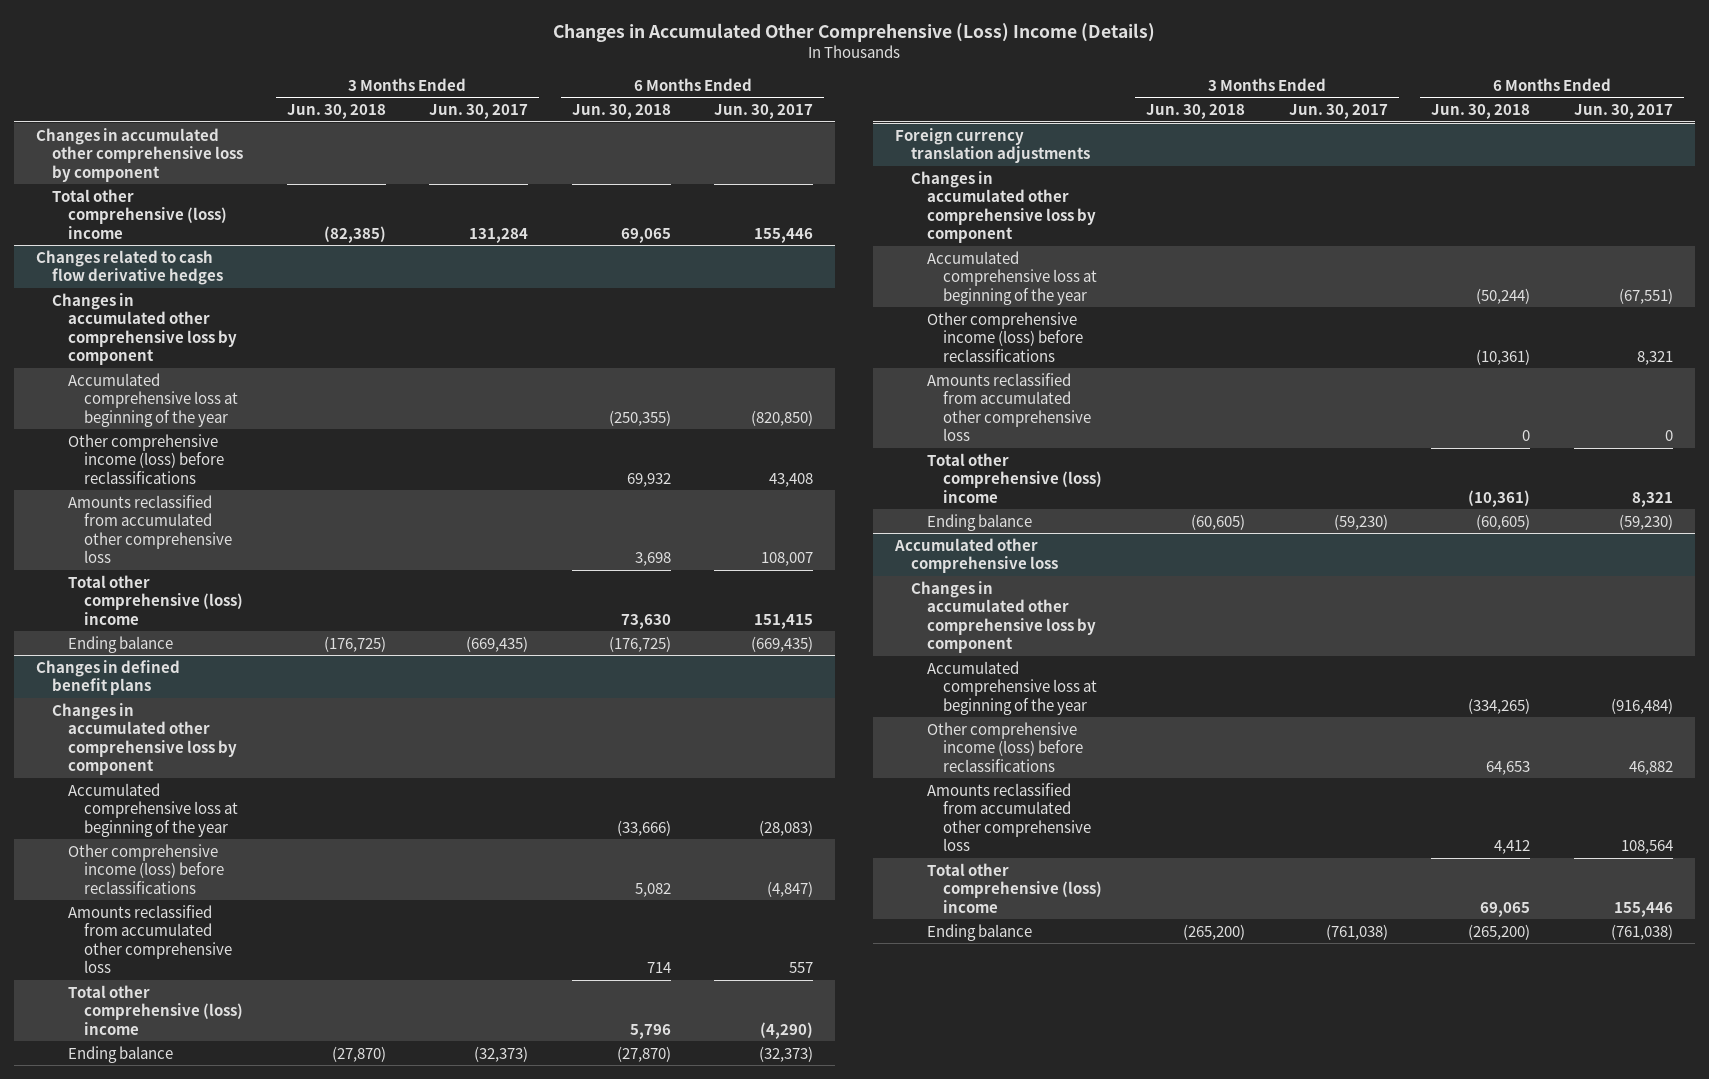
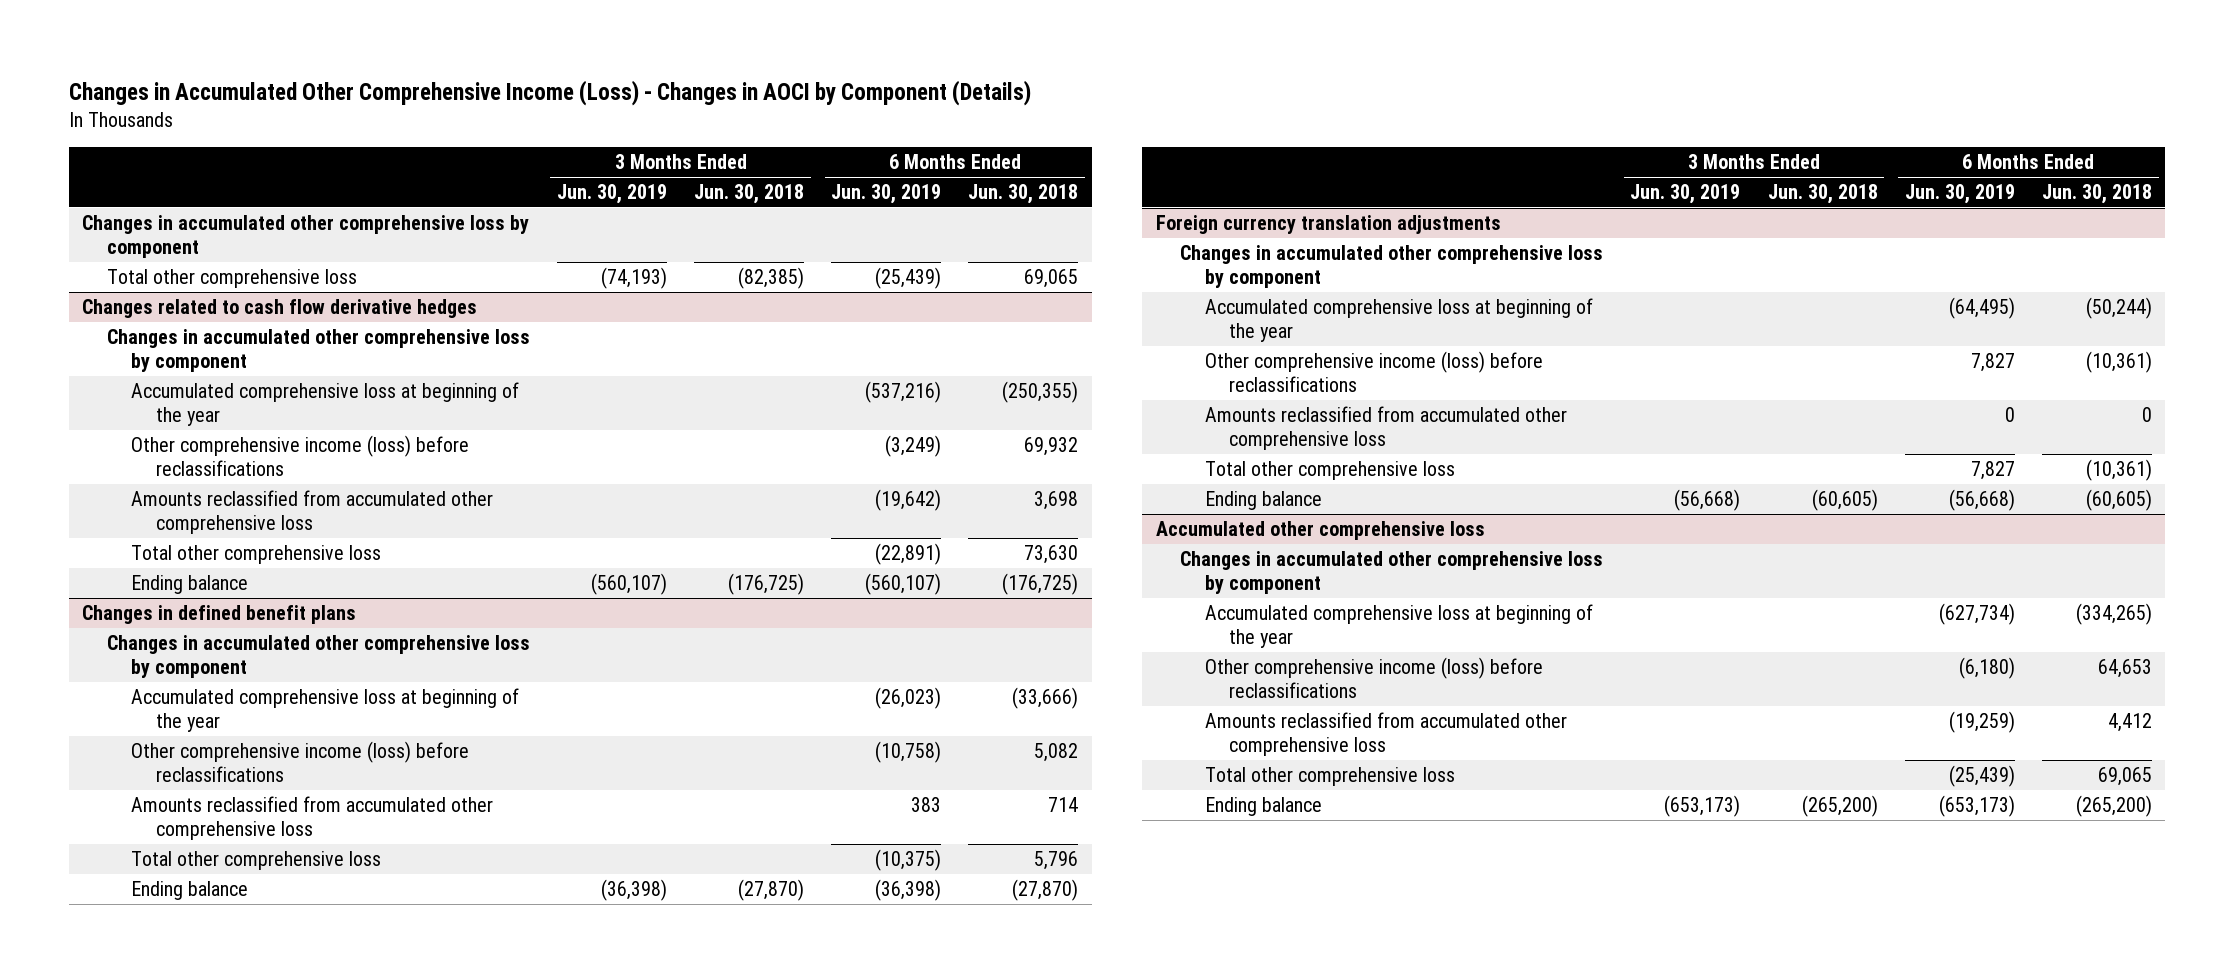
- Changes in Accumulated Other Comprehensive (Loss) Income (Details)
+ Changes in Accumulated Other Comprehensive Income (Loss) - Changes in AOCI by Component (Details)
- | 3 Months Ended Jun. 30, 2018 | 3 Months Ended Jun. 30, 2017 | 6 Months Ended Jun. 30, 2018 | 6 Months Ended Jun. 30, 2017
+ | 3 Months Ended Jun. 30, 2019 | 3 Months Ended Jun. 30, 2018 | 6 Months Ended Jun. 30, 2019 | 6 Months Ended Jun. 30, 2018
- Total other comprehensive (loss) income | (82,385) | 131,284 | 69,065 | 155,446
+ Total other comprehensive loss | (74,193) | (82,385) | (25,439) | 69,065
@ Changes related to cash flow derivative hedges
- Total other comprehensive (loss) income | | | 73,630 | 151,415
+ Total other comprehensive loss | | | (22,891) | 73,630
@ Changes in defined benefit plans
- Total other comprehensive (loss) income | | | 5,796 | (4,290)
+ Total other comprehensive loss | | | (10,375) | 5,796
@ Foreign currency translation adjustments
- Total other comprehensive (loss) income | | | (10,361) | 8,321
+ Total other comprehensive loss | | | 7,827 | (10,361)
@ Accumulated other comprehensive loss
- Total other comprehensive (loss) income | | | 69,065 | 155,446
+ Total other comprehensive loss | | | (25,439) | 69,065

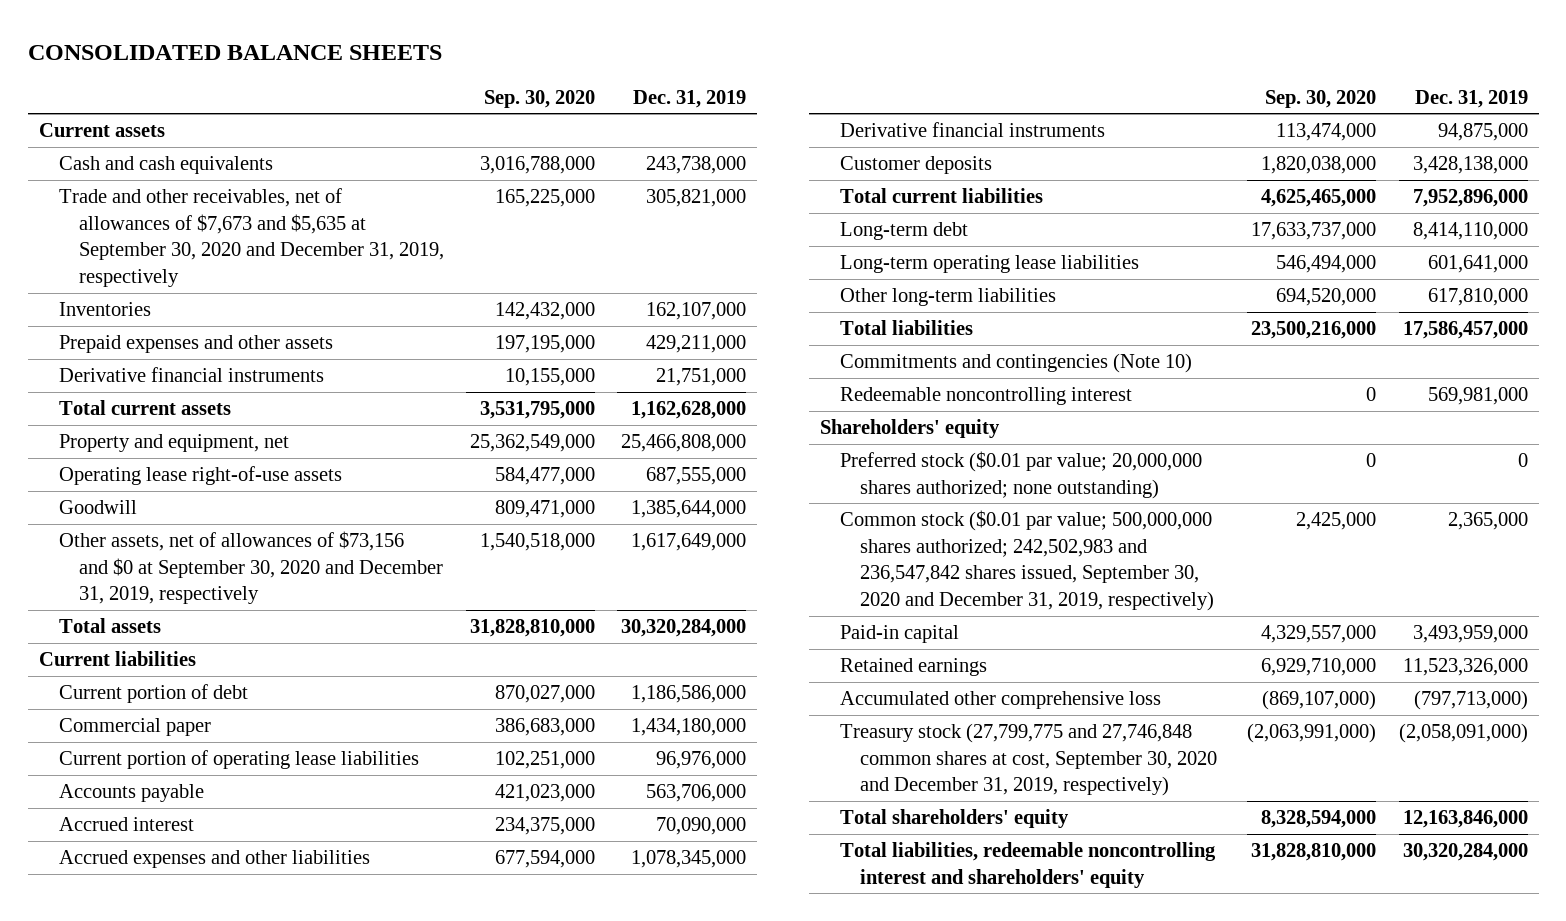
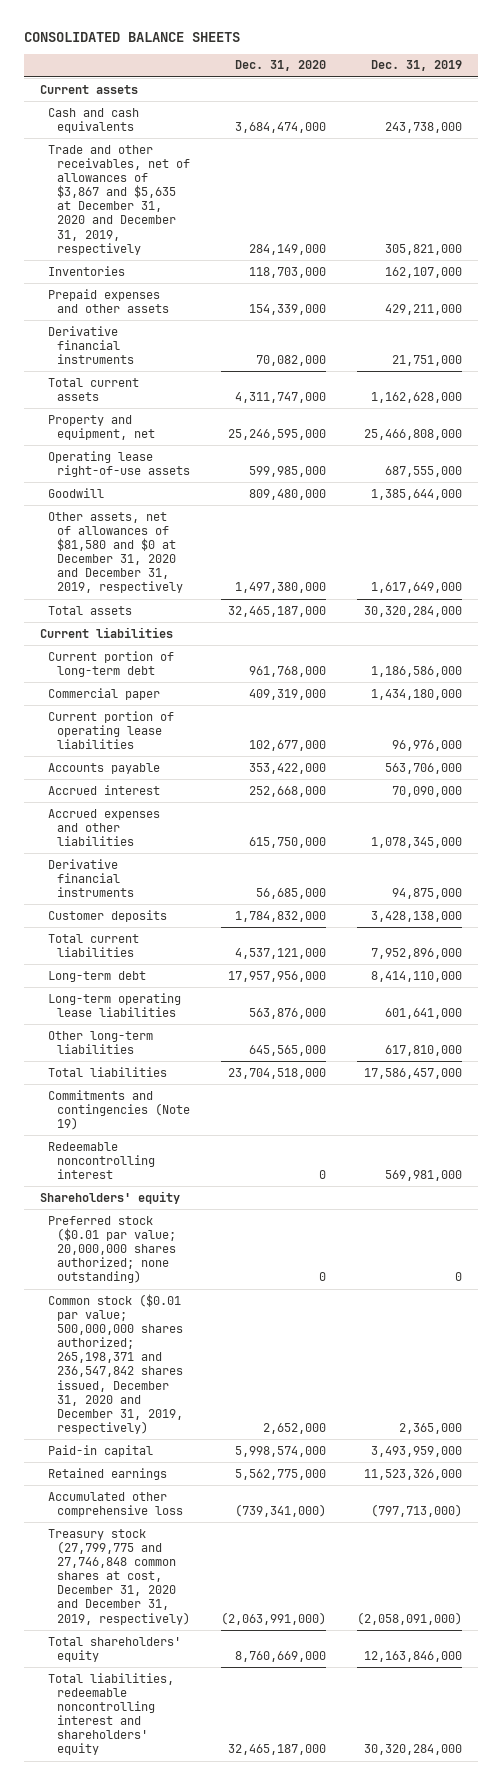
- | Sep. 30, 2020 | Dec. 31, 2019
+ | Dec. 31, 2020 | Dec. 31, 2019
- Trade and other receivables, net of allowances of $7,673 and $5,635 at September 30, 2020 and December 31, 2019, respectively | 165,225,000 | 305,821,000
+ Trade and other receivables, net of allowances of $3,867 and $5,635 at December 31, 2020 and December 31, 2019, respectively | 284,149,000 | 305,821,000
- Other assets, net of allowances of $73,156 and $0 at September 30, 2020 and December 31, 2019, respectively | 1,540,518,000 | 1,617,649,000
+ Other assets, net of allowances of $81,580 and $0 at December 31, 2020 and December 31, 2019, respectively | 1,497,380,000 | 1,617,649,000
- Current portion of debt | 870,027,000 | 1,186,586,000
+ Current portion of long-term debt | 961,768,000 | 1,186,586,000
- Commitments and contingencies (Note 10)
+ Commitments and contingencies (Note 19)
- Common stock ($0.01 par value; 500,000,000 shares authorized; 242,502,983 and 236,547,842 shares issued, September 30, 2020 and December 31, 2019, respectively) | 2,425,000 | 2,365,000
+ Common stock ($0.01 par value; 500,000,000 shares authorized; 265,198,371 and 236,547,842 shares issued, December 31, 2020 and December 31, 2019, respectively) | 2,652,000 | 2,365,000
- Treasury stock (27,799,775 and 27,746,848 common shares at cost, September 30, 2020 and December 31, 2019, respectively) | (2,063,991,000) | (2,058,091,000)
+ Treasury stock (27,799,775 and 27,746,848 common shares at cost, December 31, 2020 and December 31, 2019, respectively) | (2,063,991,000) | (2,058,091,000)

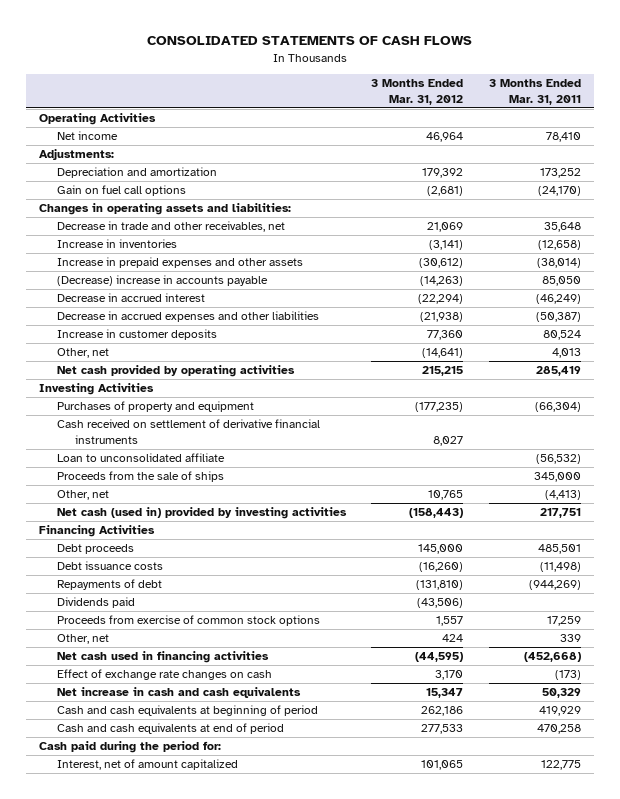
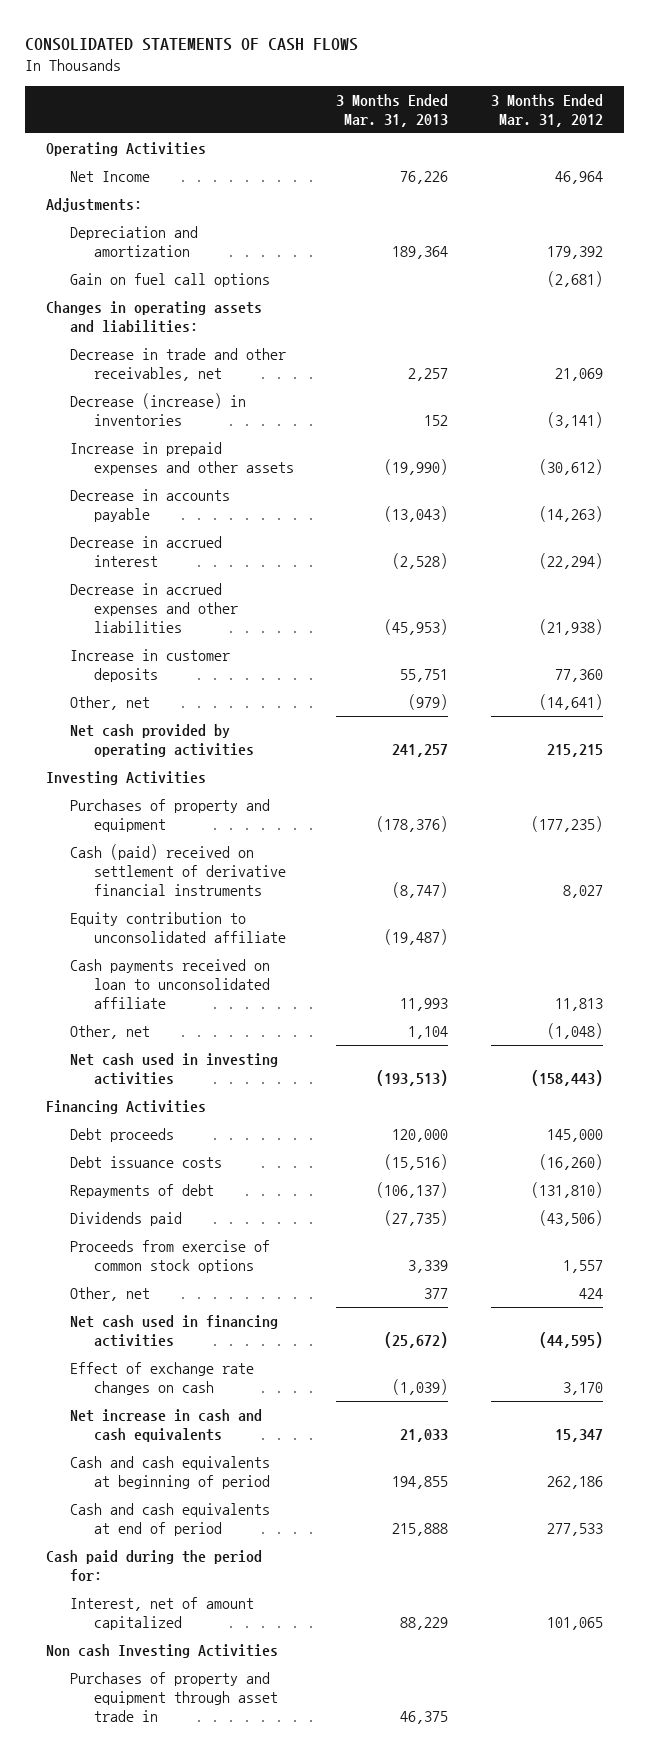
- | 3 Months Ended Mar. 31, 2012 | 3 Months Ended Mar. 31, 2011
+ | 3 Months Ended Mar. 31, 2013 | 3 Months Ended Mar. 31, 2012
- Net income | 46,964 | 78,410
+ Net Income | 76,226 | 46,964
- Increase in inventories | (3,141) | (12,658)
+ Decrease (increase) in inventories | 152 | (3,141)
- (Decrease) increase in accounts payable | (14,263) | 85,050
+ Decrease in accounts payable | (13,043) | (14,263)
- Cash received on settlement of derivative financial instruments | 8,027 |
- Loan to unconsolidated affiliate | | (56,532)
- Proceeds from the sale of ships | | 345,000
- Other, net | 10,765 | (4,413)
- Net cash (used in) provided by investing activities | (158,443) | 217,751
+ Cash (paid) received on settlement of derivative financial instruments | (8,747) | 8,027
+ Equity contribution to unconsolidated affiliate | (19,487) |
+ Cash payments received on loan to unconsolidated affiliate | 11,993 | 11,813
+ Other, net | 1,104 | (1,048)
+ Net cash used in investing activities | (193,513) | (158,443)
+ Non cash Investing Activities
+ Purchases of property and equipment through asset trade in | 46,375 |

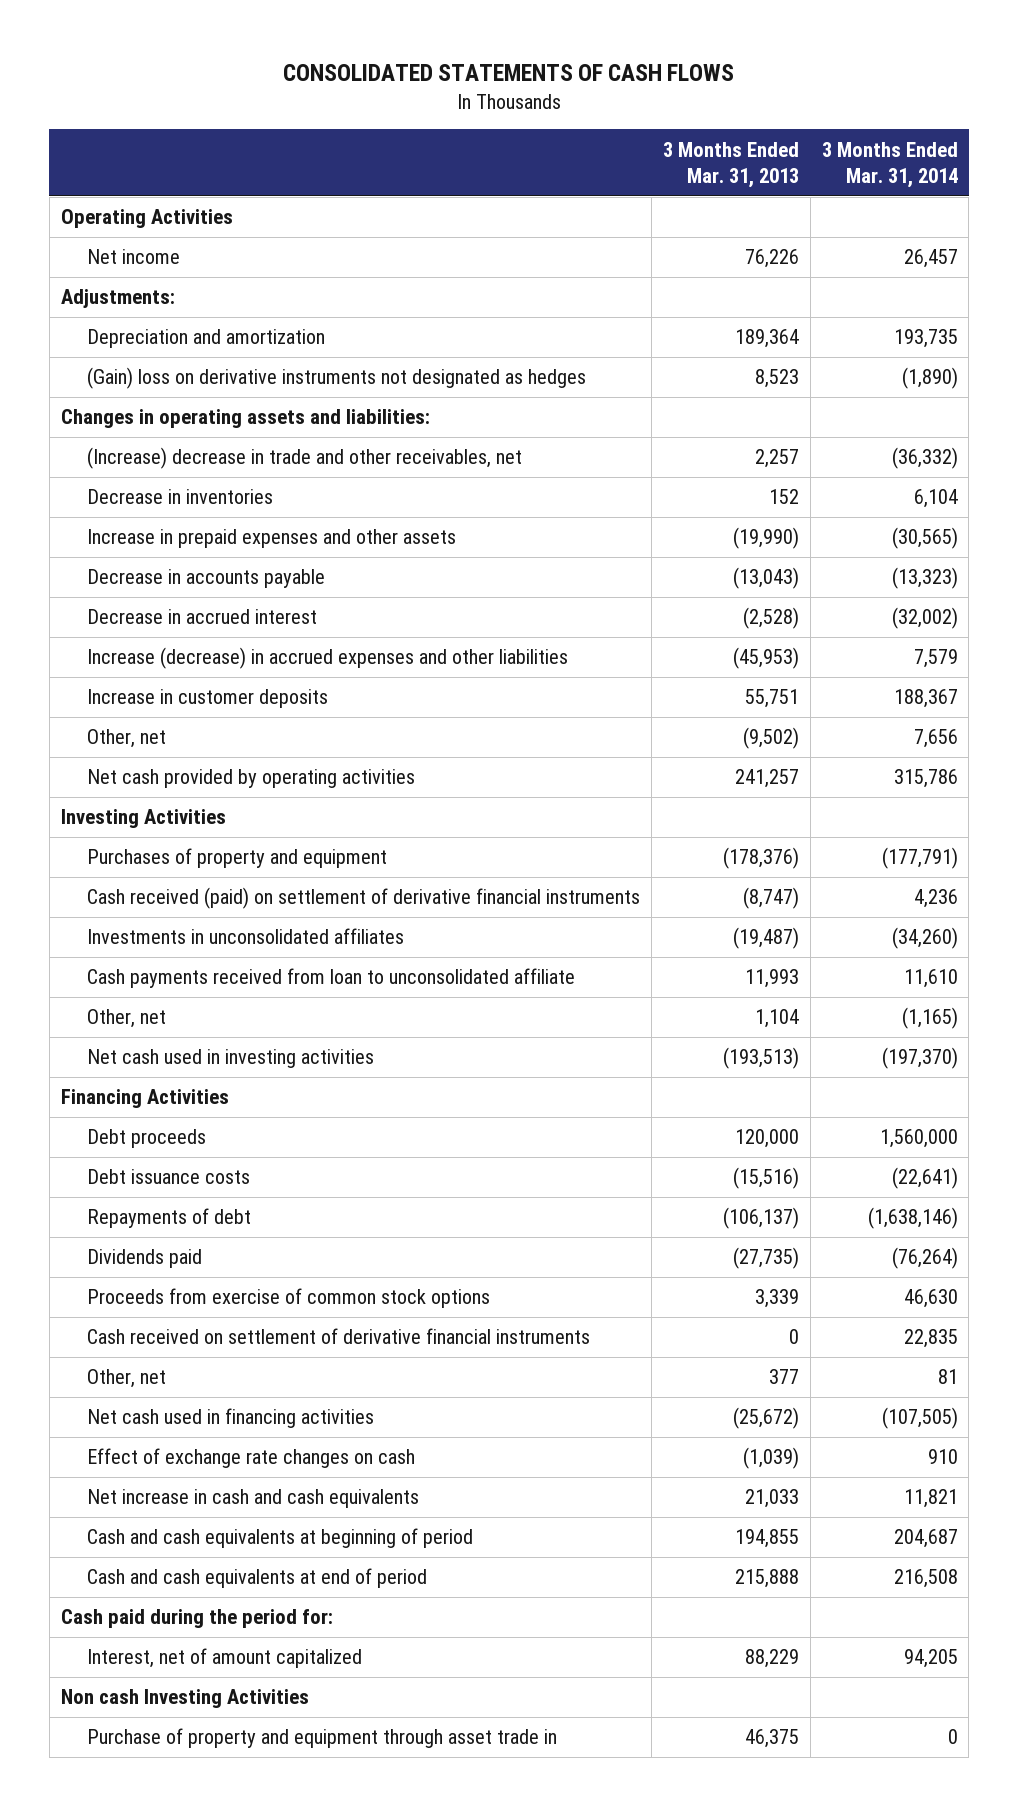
- | 3 Months Ended Mar. 31, 2013 | 3 Months Ended Mar. 31, 2012
+ | 3 Months Ended Mar. 31, 2013 | 3 Months Ended Mar. 31, 2014
- Net Income | 76,226 | 46,964
+ Net income | 76,226 | 26,457
- Gain on fuel call options | | (2,681)
+ (Gain) loss on derivative instruments not designated as hedges | 8,523 | (1,890)
- Decrease in trade and other receivables, net | 2,257 | 21,069
- Decrease (increase) in inventories | 152 | (3,141)
+ (Increase) decrease in trade and other receivables, net | 2,257 | (36,332)
+ Decrease in inventories | 152 | 6,104
- Decrease in accrued expenses and other liabilities | (45,953) | (21,938)
+ Increase (decrease) in accrued expenses and other liabilities | (45,953) | 7,579
- Other, net | (979) | (14,641)
+ Other, net | (9,502) | 7,656
- Cash (paid) received on settlement of derivative financial instruments | (8,747) | 8,027
- Equity contribution to unconsolidated affiliate | (19,487) |
- Cash payments received on loan to unconsolidated affiliate | 11,993 | 11,813
+ Cash received (paid) on settlement of derivative financial instruments | (8,747) | 4,236
+ Investments in unconsolidated affiliates | (19,487) | (34,260)
+ Cash payments received from loan to unconsolidated affiliate | 11,993 | 11,610
+ Cash received on settlement of derivative financial instruments | 0 | 22,835
- Purchases of property and equipment through asset trade in | 46,375 |
+ Purchase of property and equipment through asset trade in | 46,375 | 0

